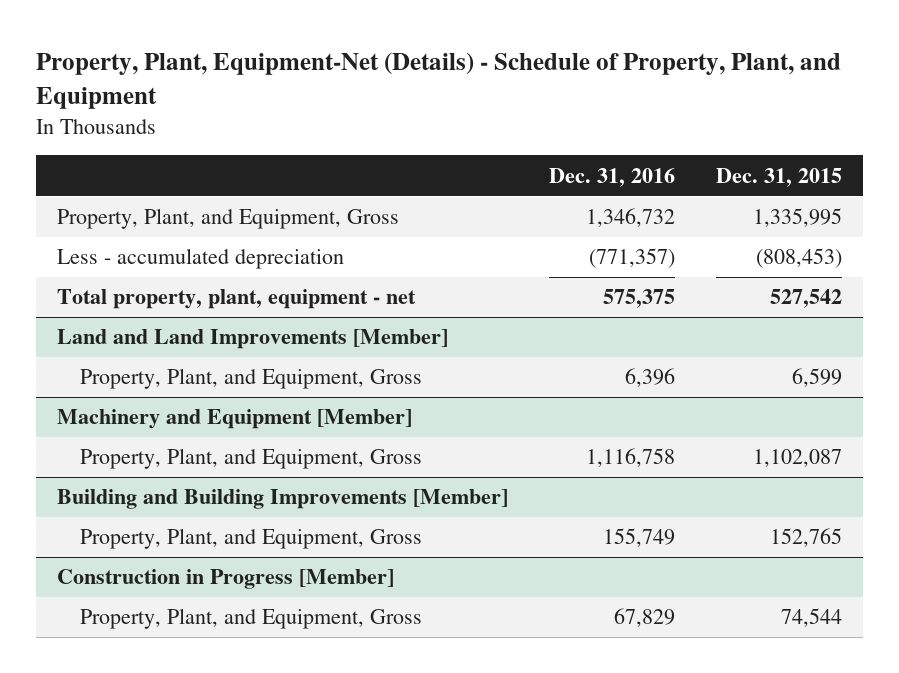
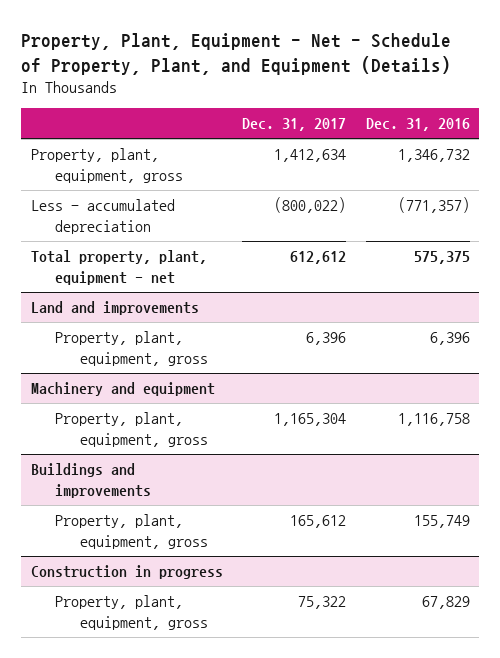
- Property, Plant, Equipment-Net (Details) - Schedule of Property, Plant, and Equipment
+ Property, Plant, Equipment - Net - Schedule of Property, Plant, and Equipment (Details)
- | Dec. 31, 2016 | Dec. 31, 2015
+ | Dec. 31, 2017 | Dec. 31, 2016
- Property, Plant, and Equipment, Gross | 1,346,732 | 1,335,995
+ Property, plant, equipment, gross | 1,412,634 | 1,346,732
- Land and Land Improvements [Member]
- Property, Plant, and Equipment, Gross | 6,396 | 6,599
- Machinery and Equipment [Member]
- Property, Plant, and Equipment, Gross | 1,116,758 | 1,102,087
- Building and Building Improvements [Member]
- Property, Plant, and Equipment, Gross | 155,749 | 152,765
- Construction in Progress [Member]
- Property, Plant, and Equipment, Gross | 67,829 | 74,544
+ Land and improvements
+ Property, plant, equipment, gross | 6,396 | 6,396
+ Machinery and equipment
+ Property, plant, equipment, gross | 1,165,304 | 1,116,758
+ Buildings and improvements
+ Property, plant, equipment, gross | 165,612 | 155,749
+ Construction in progress
+ Property, plant, equipment, gross | 75,322 | 67,829

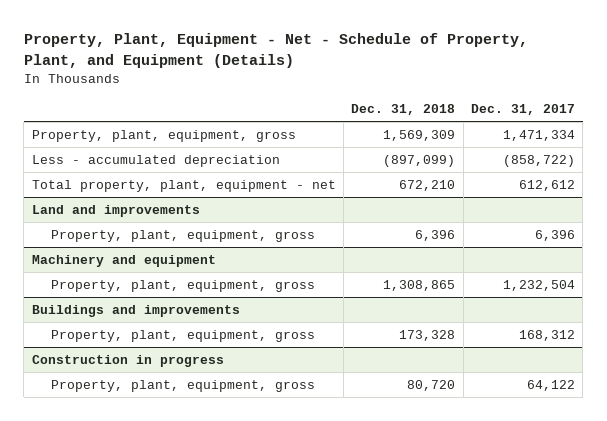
- | Dec. 31, 2017 | Dec. 31, 2016
+ | Dec. 31, 2018 | Dec. 31, 2017
- Property, plant, equipment, gross | 1,412,634 | 1,346,732
- Less - accumulated depreciation | (800,022) | (771,357)
+ Property, plant, equipment, gross | 1,569,309 | 1,471,334
+ Less - accumulated depreciation | (897,099) | (858,722)
@ Machinery and equipment
- Property, plant, equipment, gross | 1,165,304 | 1,116,758
+ Property, plant, equipment, gross | 1,308,865 | 1,232,504
@ Buildings and improvements
- Property, plant, equipment, gross | 165,612 | 155,749
+ Property, plant, equipment, gross | 173,328 | 168,312
@ Construction in progress
- Property, plant, equipment, gross | 75,322 | 67,829
+ Property, plant, equipment, gross | 80,720 | 64,122

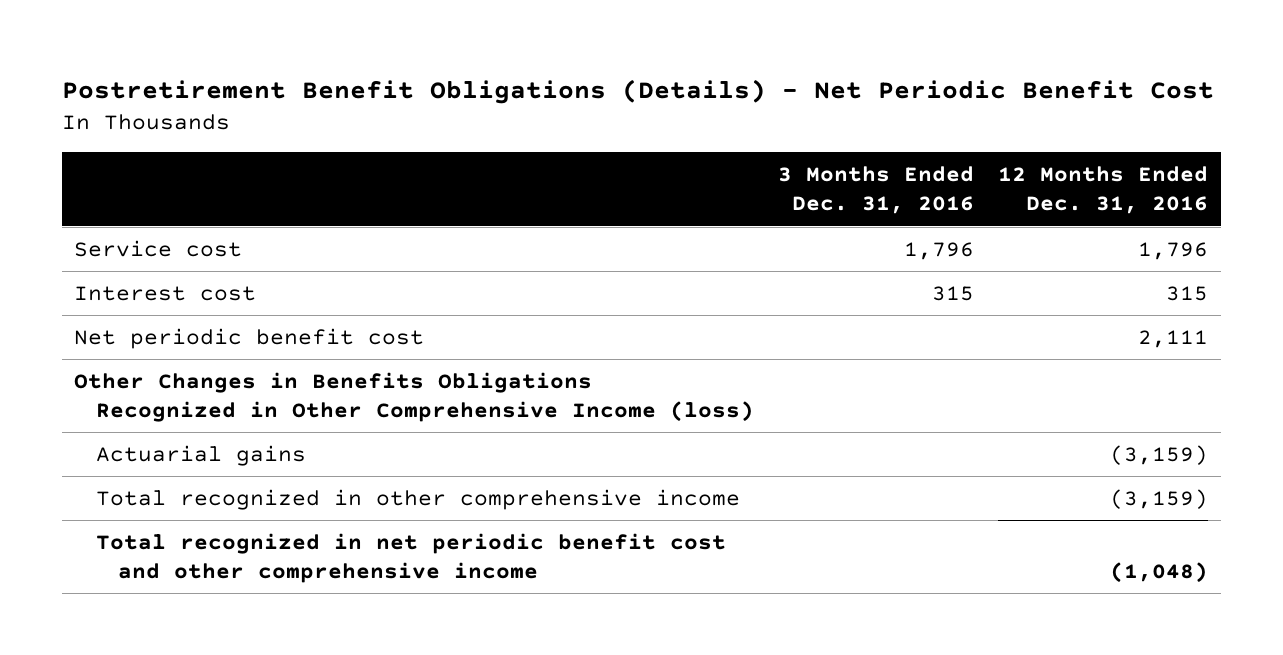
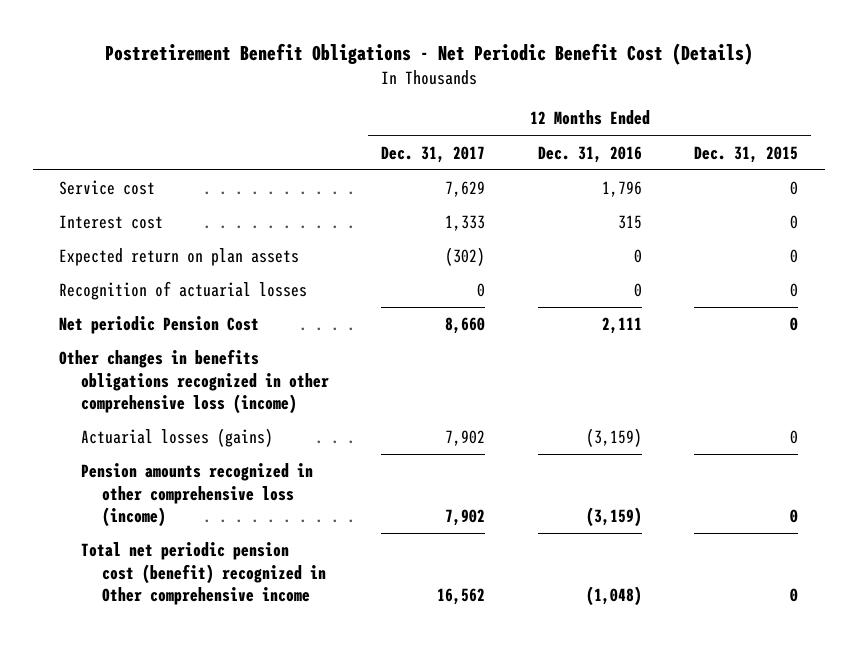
- Postretirement Benefit Obligations (Details) - Net Periodic Benefit Cost
+ Postretirement Benefit Obligations - Net Periodic Benefit Cost (Details)
- | 3 Months Ended Dec. 31, 2016 | 12 Months Ended Dec. 31, 2016
+ | 12 Months Ended Dec. 31, 2017 | 12 Months Ended Dec. 31, 2016 | 12 Months Ended Dec. 31, 2015
- Net periodic benefit cost | | 2,111
- Other Changes in Benefits Obligations Recognized in Other Comprehensive Income (loss)
- Actuarial gains | | (3,159)
- Total recognized in other comprehensive income | | (3,159)
- Total recognized in net periodic benefit cost and other comprehensive income | | (1,048)
+ Expected return on plan assets | (302) | 0 | 0
+ Recognition of actuarial losses | 0 | 0 | 0
+ Net periodic Pension Cost | 8,660 | 2,111 | 0
+ Other changes in benefits obligations recognized in other comprehensive loss (income)
+ Actuarial losses (gains) | 7,902 | (3,159) | 0
+ Pension amounts recognized in other comprehensive loss (income) | 7,902 | (3,159) | 0
+ Total net periodic pension cost (benefit) recognized in Other comprehensive income | 16,562 | (1,048) | 0

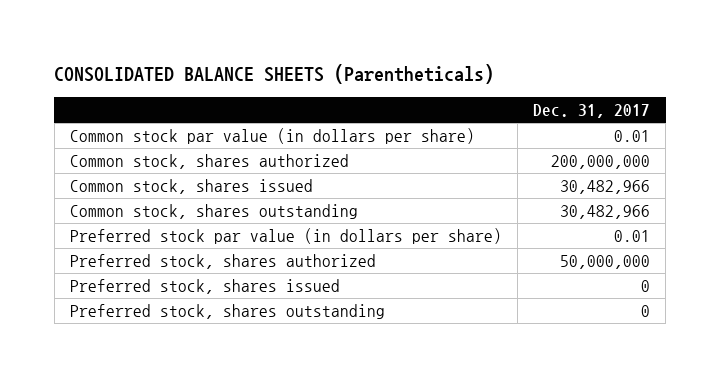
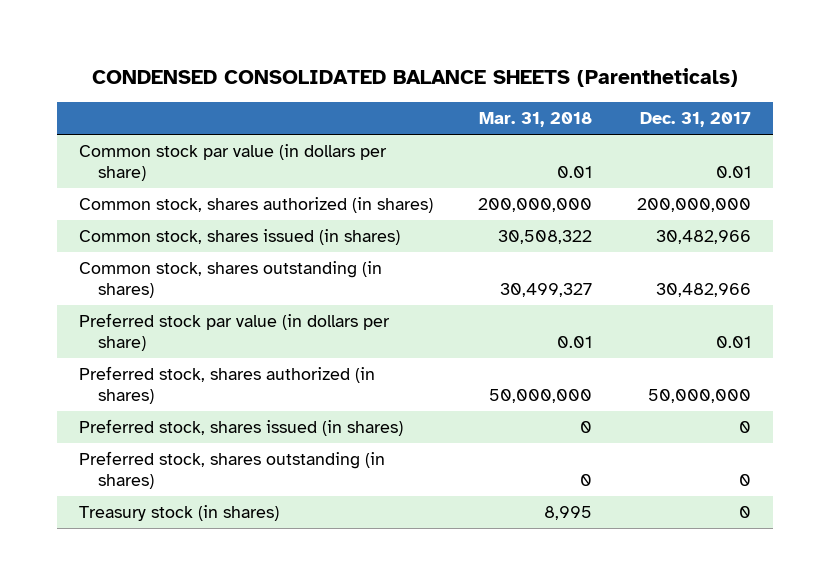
- CONSOLIDATED BALANCE SHEETS (Parentheticals)
+ CONDENSED CONSOLIDATED BALANCE SHEETS (Parentheticals)
- | Dec. 31, 2017
+ | Mar. 31, 2018 | Dec. 31, 2017
- Common stock, shares authorized | 200,000,000
- Common stock, shares issued | 30,482,966
- Common stock, shares outstanding | 30,482,966
+ Common stock, shares authorized (in shares) | 200,000,000 | 200,000,000
+ Common stock, shares issued (in shares) | 30,508,322 | 30,482,966
+ Common stock, shares outstanding (in shares) | 30,499,327 | 30,482,966
- Preferred stock, shares authorized | 50,000,000
- Preferred stock, shares issued | 0
- Preferred stock, shares outstanding | 0
+ Preferred stock, shares authorized (in shares) | 50,000,000 | 50,000,000
+ Preferred stock, shares issued (in shares) | 0 | 0
+ Preferred stock, shares outstanding (in shares) | 0 | 0
+ Treasury stock (in shares) | 8,995 | 0

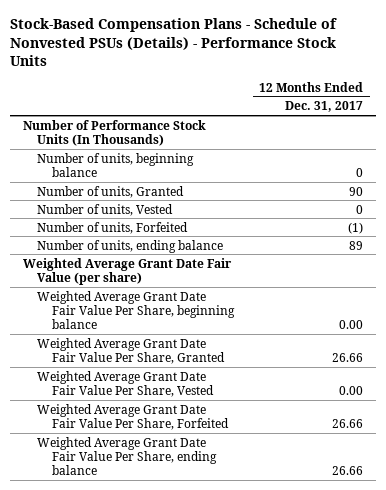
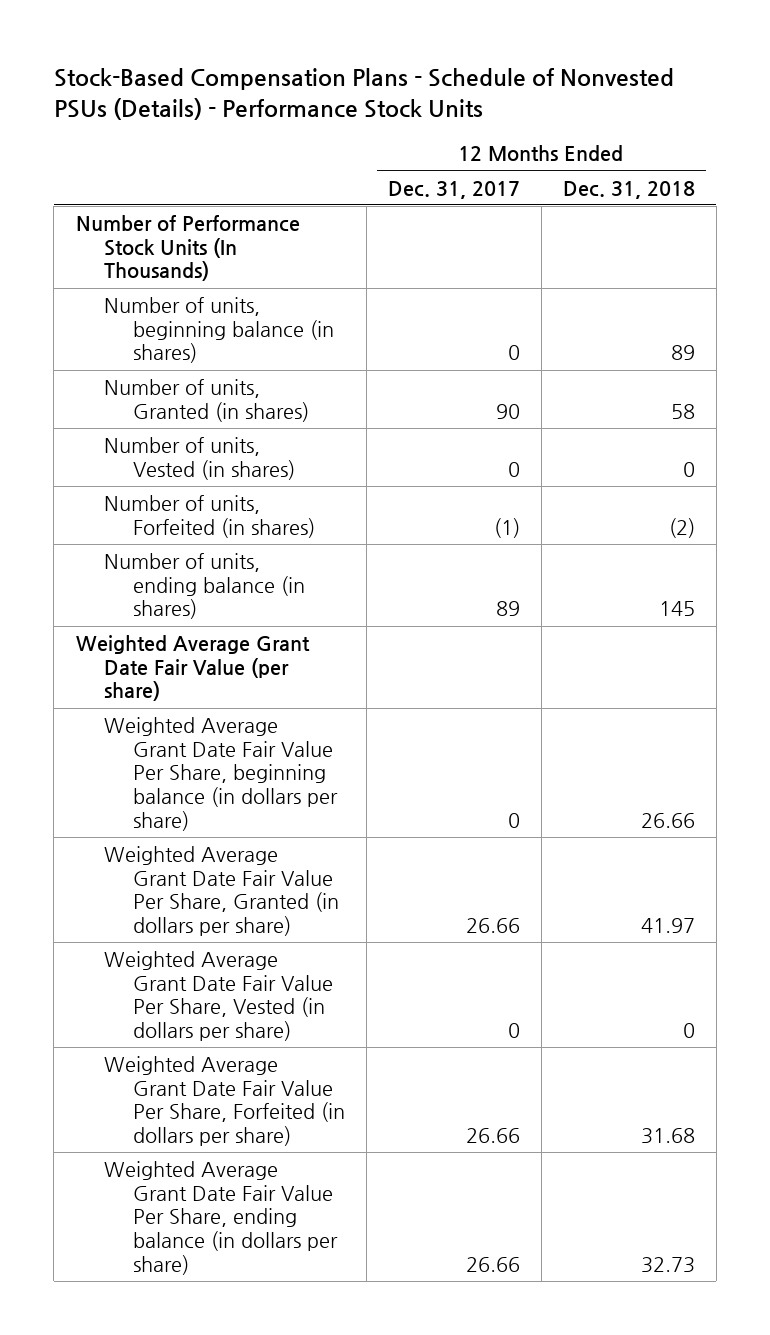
- | 12 Months Ended Dec. 31, 2017
+ | 12 Months Ended Dec. 31, 2017 | 12 Months Ended Dec. 31, 2018
- Number of units, beginning balance | 0
- Number of units, Granted | 90
- Number of units, Vested | 0
- Number of units, Forfeited | (1)
- Number of units, ending balance | 89
+ Number of units, beginning balance (in shares) | 0 | 89
+ Number of units, Granted (in shares) | 90 | 58
+ Number of units, Vested (in shares) | 0 | 0
+ Number of units, Forfeited (in shares) | (1) | (2)
+ Number of units, ending balance (in shares) | 89 | 145
- Weighted Average Grant Date Fair Value Per Share, beginning balance | 0.00
- Weighted Average Grant Date Fair Value Per Share, Granted | 26.66
- Weighted Average Grant Date Fair Value Per Share, Vested | 0.00
- Weighted Average Grant Date Fair Value Per Share, Forfeited | 26.66
- Weighted Average Grant Date Fair Value Per Share, ending balance | 26.66
+ Weighted Average Grant Date Fair Value Per Share, beginning balance (in dollars per share) | 0 | 26.66
+ Weighted Average Grant Date Fair Value Per Share, Granted (in dollars per share) | 26.66 | 41.97
+ Weighted Average Grant Date Fair Value Per Share, Vested (in dollars per share) | 0 | 0
+ Weighted Average Grant Date Fair Value Per Share, Forfeited (in dollars per share) | 26.66 | 31.68
+ Weighted Average Grant Date Fair Value Per Share, ending balance (in dollars per share) | 26.66 | 32.73

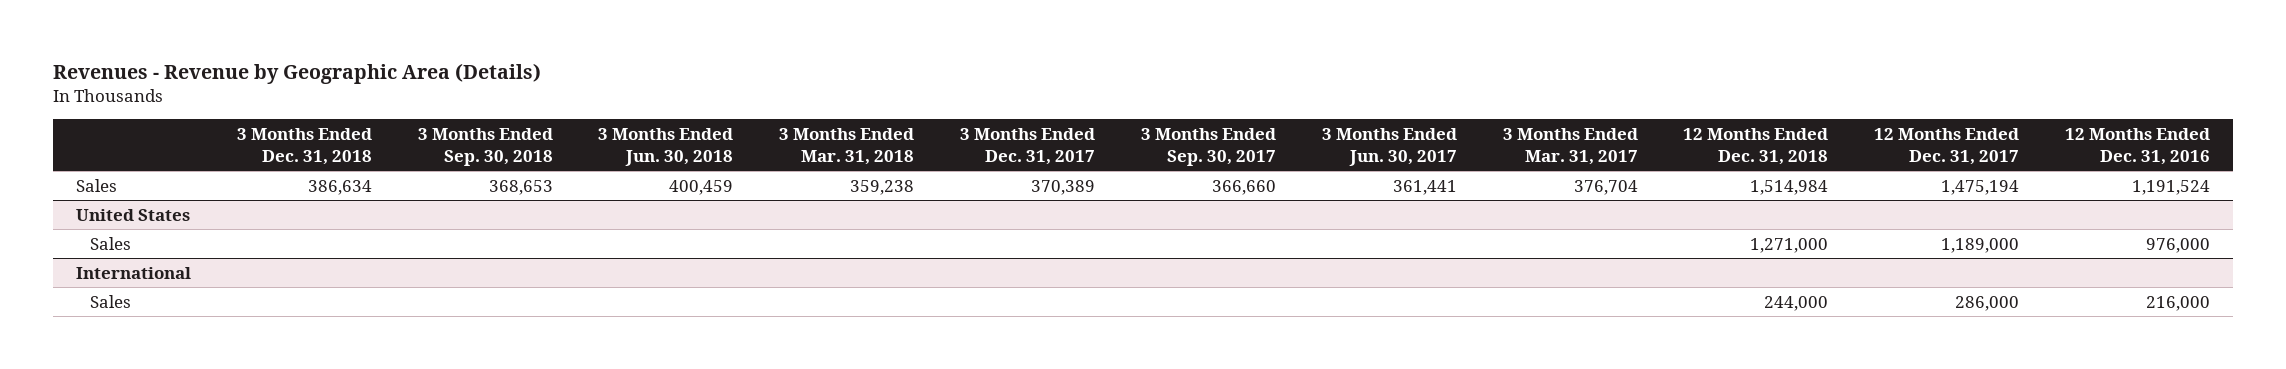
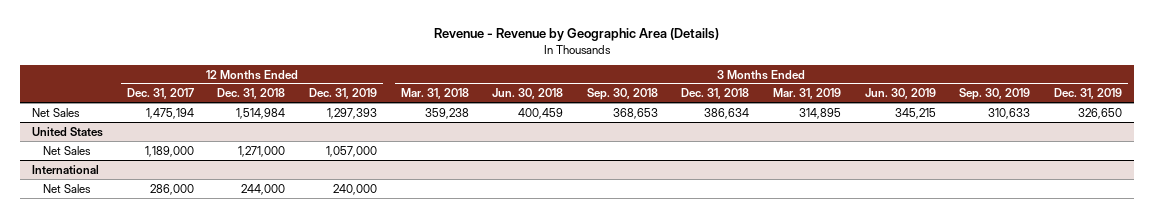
- Revenues - Revenue by Geographic Area (Details)
+ Revenue - Revenue by Geographic Area (Details)
- | 3 Months Ended Dec. 31, 2018 | 3 Months Ended Sep. 30, 2018 | 3 Months Ended Jun. 30, 2018 | 3 Months Ended Mar. 31, 2018 | 3 Months Ended Dec. 31, 2017 | 3 Months Ended Sep. 30, 2017 | 3 Months Ended Jun. 30, 2017 | 3 Months Ended Mar. 31, 2017 | 12 Months Ended Dec. 31, 2018 | 12 Months Ended Dec. 31, 2017 | 12 Months Ended Dec. 31, 2016
+ | 12 Months Ended Dec. 31, 2017 | 12 Months Ended Dec. 31, 2018 | 12 Months Ended Dec. 31, 2019 | 3 Months Ended Mar. 31, 2018 | 3 Months Ended Jun. 30, 2018 | 3 Months Ended Sep. 30, 2018 | 3 Months Ended Dec. 31, 2018 | 3 Months Ended Mar. 31, 2019 | 3 Months Ended Jun. 30, 2019 | 3 Months Ended Sep. 30, 2019 | 3 Months Ended Dec. 31, 2019
- Sales | 386,634 | 368,653 | 400,459 | 359,238 | 370,389 | 366,660 | 361,441 | 376,704 | 1,514,984 | 1,475,194 | 1,191,524
+ Net Sales | 1,475,194 | 1,514,984 | 1,297,393 | 359,238 | 400,459 | 368,653 | 386,634 | 314,895 | 345,215 | 310,633 | 326,650
@ United States
- Sales | | | | | | | | | 1,271,000 | 1,189,000 | 976,000
+ Net Sales | 1,189,000 | 1,271,000 | 1,057,000 | | | | | | | |
@ International
- Sales | | | | | | | | | 244,000 | 286,000 | 216,000
+ Net Sales | 286,000 | 244,000 | 240,000 | | | | | | | |

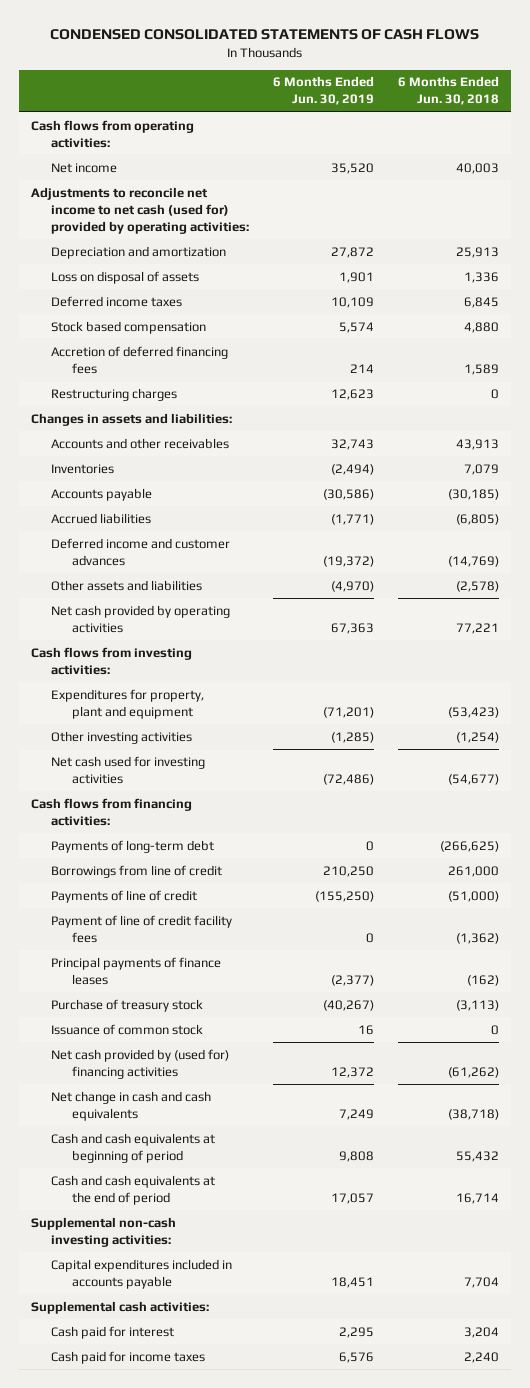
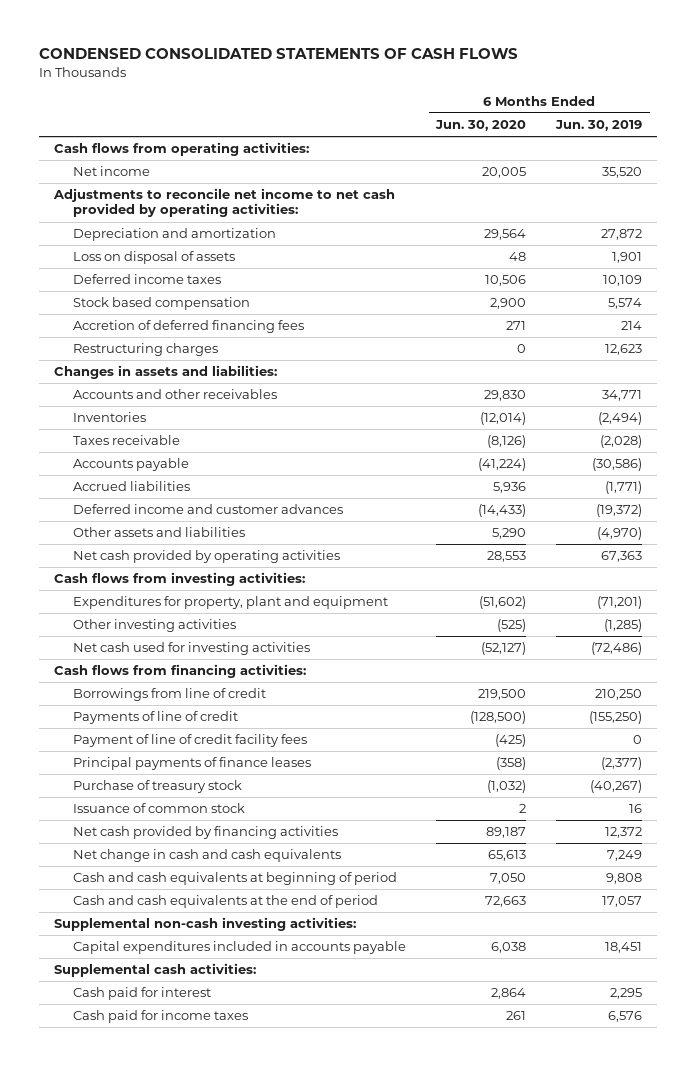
- | 6 Months Ended Jun. 30, 2019 | 6 Months Ended Jun. 30, 2018
+ | 6 Months Ended Jun. 30, 2020 | 6 Months Ended Jun. 30, 2019
- Adjustments to reconcile net income to net cash (used for) provided by operating activities:
+ Adjustments to reconcile net income to net cash provided by operating activities:
- Accounts and other receivables | 32,743 | 43,913
+ Accounts and other receivables | 29,830 | 34,771
+ Taxes receivable | (8,126) | (2,028)
- Payments of long-term debt | 0 | (266,625)
- Net cash provided by (used for) financing activities | 12,372 | (61,262)
+ Net cash provided by financing activities | 89,187 | 12,372

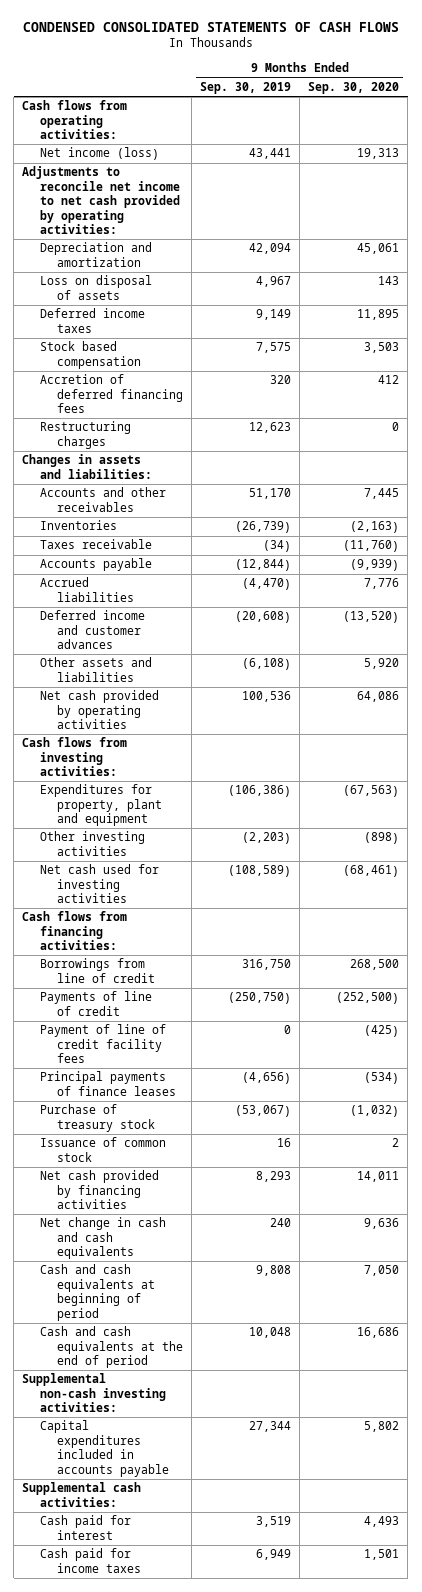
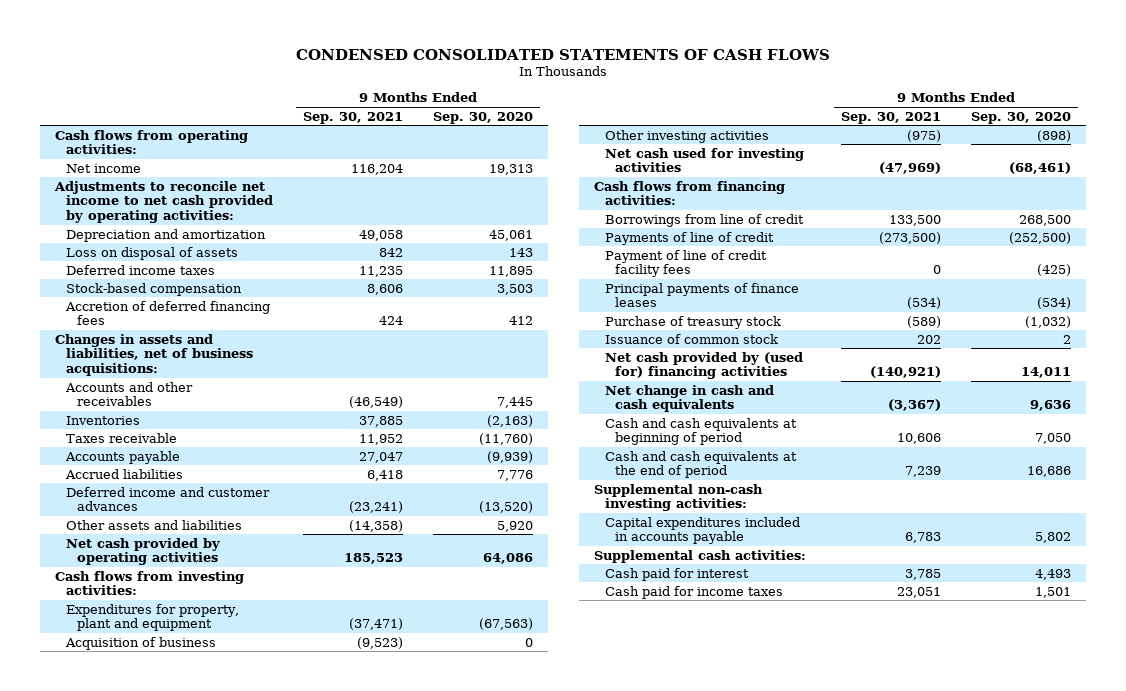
- | 9 Months Ended Sep. 30, 2019 | 9 Months Ended Sep. 30, 2020
+ | 9 Months Ended Sep. 30, 2021 | 9 Months Ended Sep. 30, 2020
- Net income (loss) | 43,441 | 19,313
+ Net income | 116,204 | 19,313
- Stock based compensation | 7,575 | 3,503
+ Stock-based compensation | 8,606 | 3,503
- Restructuring charges | 12,623 | 0
- Changes in assets and liabilities:
+ Changes in assets and liabilities, net of business acquisitions:
+ Acquisition of business | (9,523) | 0
- Net cash provided by financing activities | 8,293 | 14,011
+ Net cash provided by (used for) financing activities | (140,921) | 14,011

